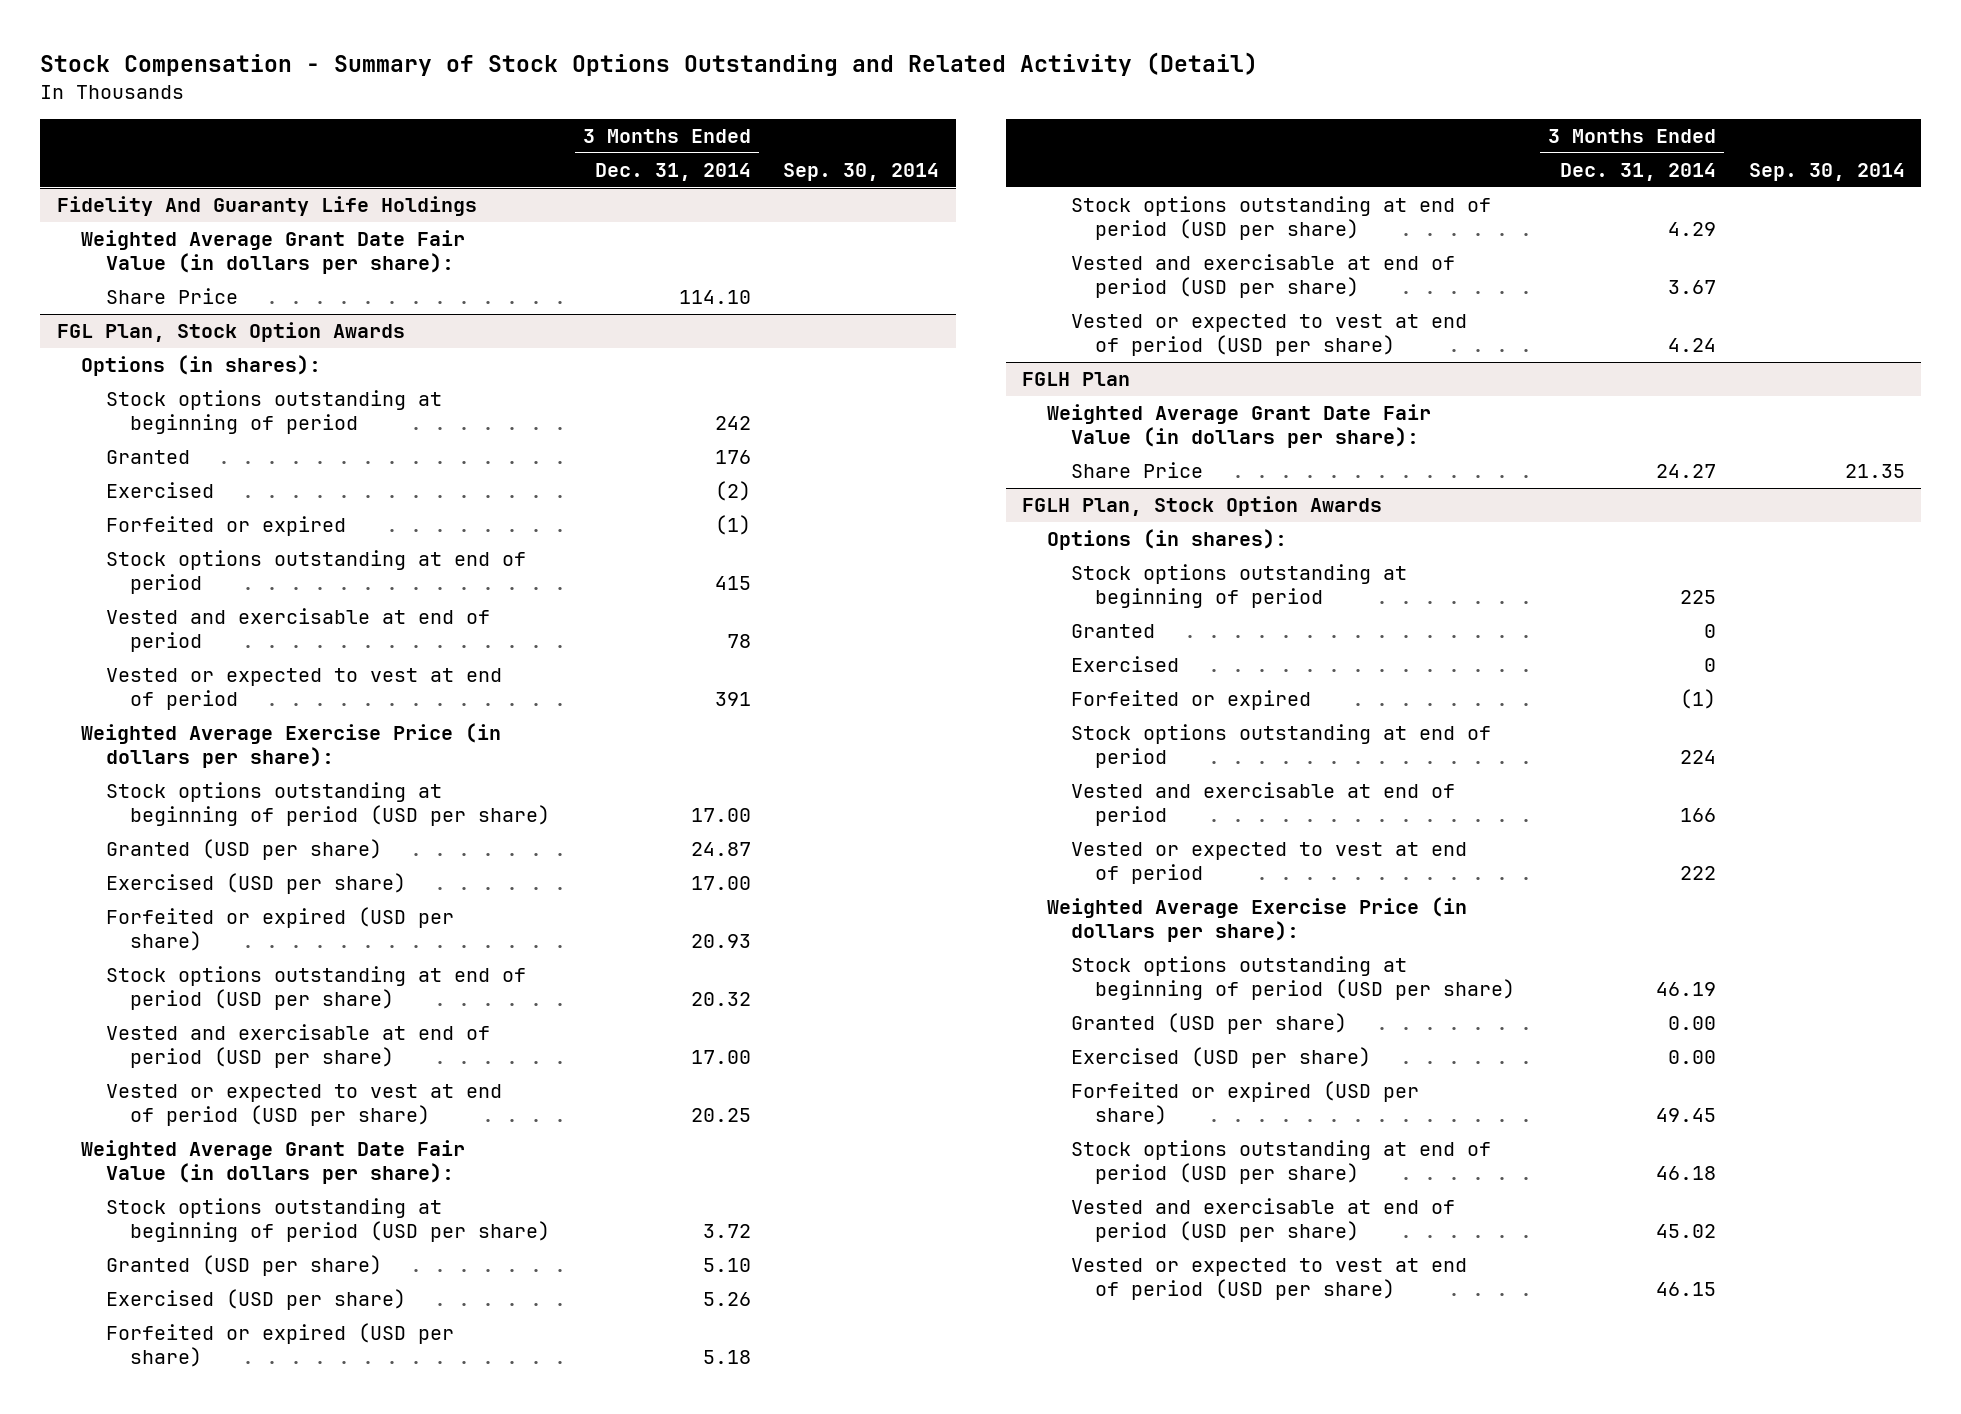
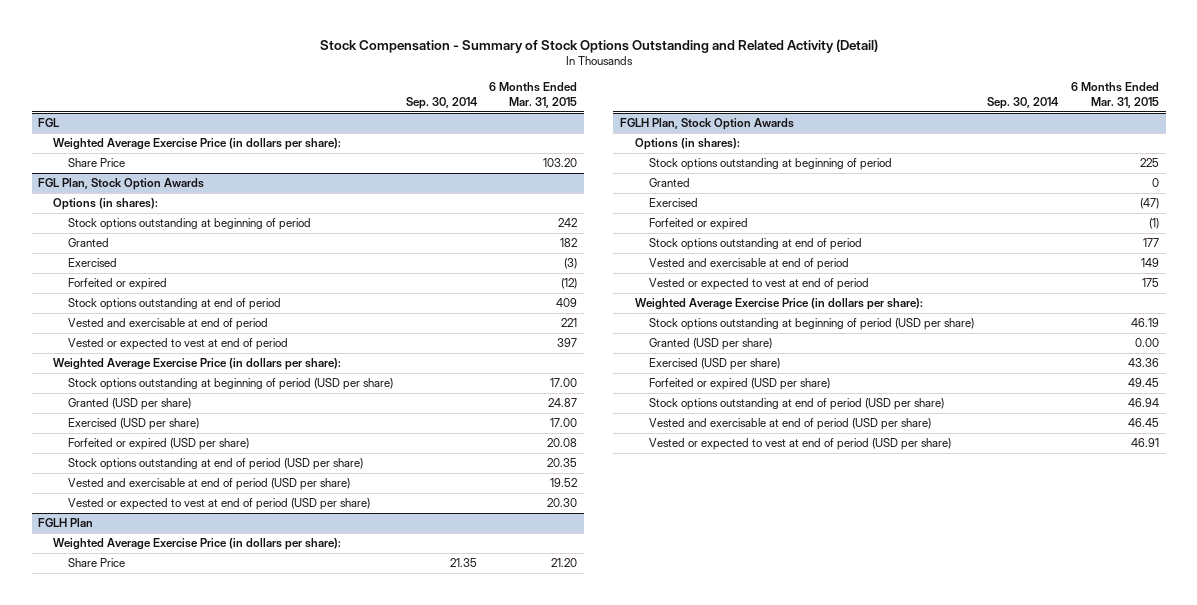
- | 3 Months Ended Dec. 31, 2014 | Sep. 30, 2014
+ | Sep. 30, 2014 | 6 Months Ended Mar. 31, 2015
- Fidelity And Guaranty Life Holdings
- Weighted Average Grant Date Fair Value (in dollars per share):
+ FGL
+ Weighted Average Exercise Price (in dollars per share):
@ FGL Plan, Stock Option Awards
- Weighted Average Grant Date Fair Value (in dollars per share):
- Stock options outstanding at beginning of period (USD per share) | 3.72 |
- Granted (USD per share) | 5.10 |
- Exercised (USD per share) | 5.26 |
- Forfeited or expired (USD per share) | 5.18 |
- Stock options outstanding at end of period (USD per share) | 4.29 |
- Vested and exercisable at end of period (USD per share) | 3.67 |
- Vested or expected to vest at end of period (USD per share) | 4.24 |
@ FGLH Plan
- Weighted Average Grant Date Fair Value (in dollars per share):
+ Weighted Average Exercise Price (in dollars per share):

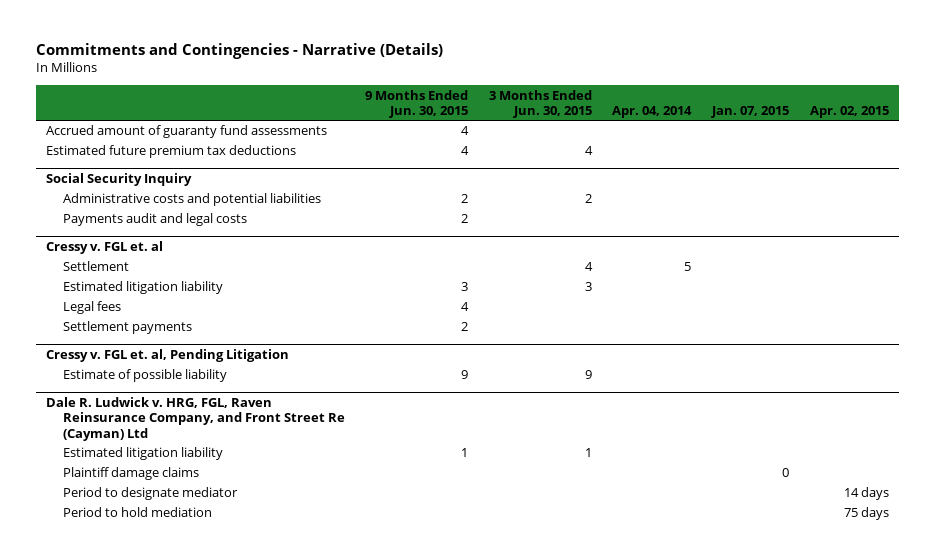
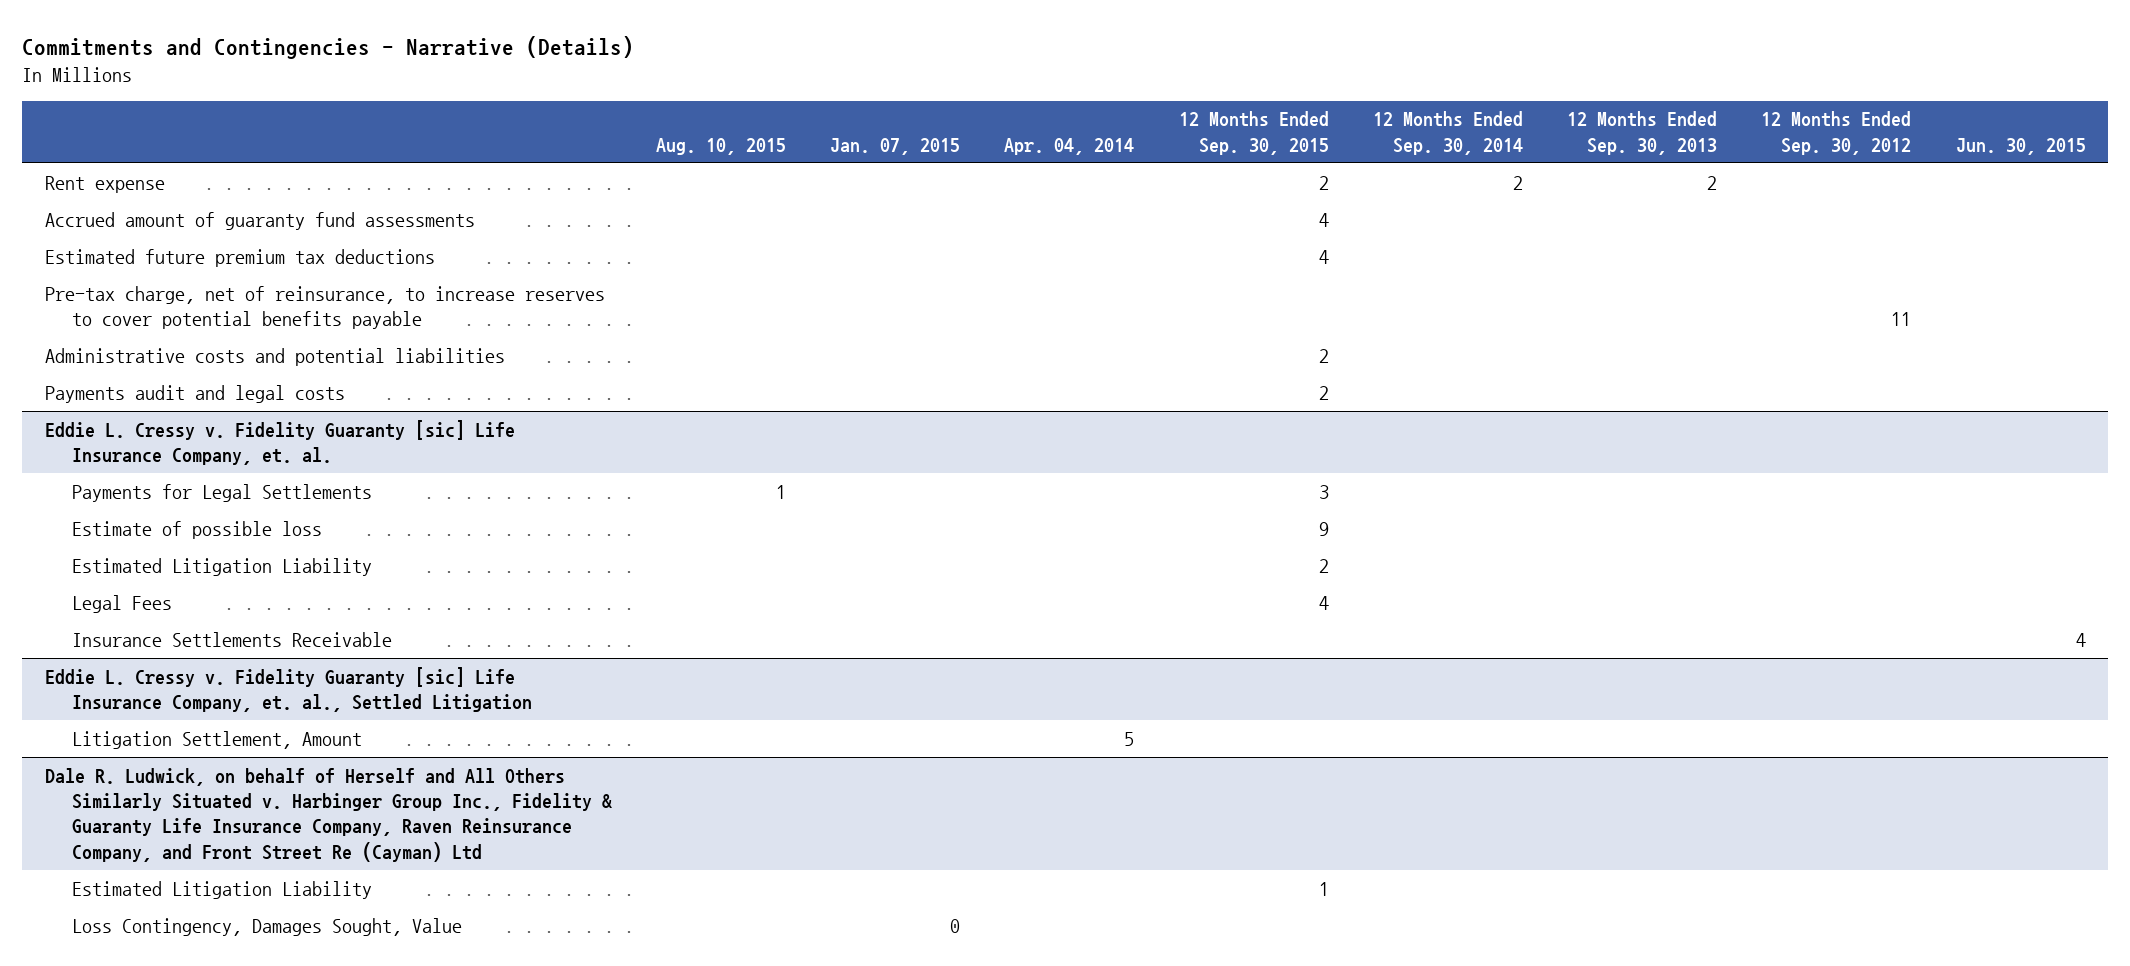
- | 9 Months Ended Jun. 30, 2015 | 3 Months Ended Jun. 30, 2015 | Apr. 04, 2014 | Jan. 07, 2015 | Apr. 02, 2015
+ | Aug. 10, 2015 | Jan. 07, 2015 | Apr. 04, 2014 | 12 Months Ended Sep. 30, 2015 | 12 Months Ended Sep. 30, 2014 | 12 Months Ended Sep. 30, 2013 | 12 Months Ended Sep. 30, 2012 | Jun. 30, 2015
+ Rent expense | | | | 2 | 2 | 2 | |
- Social Security Inquiry
- Administrative costs and potential liabilities | 2 | 2 | | |
- Payments audit and legal costs | 2 | | | |
- Cressy v. FGL et. al
- Settlement | | 4 | 5 | |
- Estimated litigation liability | 3 | 3 | | |
- Legal fees | 4 | | | |
- Settlement payments | 2 | | | |
- Cressy v. FGL et. al, Pending Litigation
- Estimate of possible liability | 9 | 9 | | |
- Dale R. Ludwick v. HRG, FGL, Raven Reinsurance Company, and Front Street Re (Cayman) Ltd
- Estimated litigation liability | 1 | 1 | | |
- Plaintiff damage claims | | | | 0 |
- Period to designate mediator | | | | | 14 days
- Period to hold mediation | | | | | 75 days
+ Pre-tax charge, net of reinsurance, to increase reserves to cover potential benefits payable | | | | | | | 11 |
+ Administrative costs and potential liabilities | | | | 2 | | | |
+ Payments audit and legal costs | | | | 2 | | | |
+ Eddie L. Cressy v. Fidelity Guaranty [sic] Life Insurance Company, et. al.
+ Payments for Legal Settlements | 1 | | | 3 | | | |
+ Estimate of possible loss | | | | 9 | | | |
+ Estimated Litigation Liability | | | | 2 | | | |
+ Legal Fees | | | | 4 | | | |
+ Insurance Settlements Receivable | | | | | | | | 4
+ Eddie L. Cressy v. Fidelity Guaranty [sic] Life Insurance Company, et. al., Settled Litigation
+ Litigation Settlement, Amount | | | 5 | | | | |
+ Dale R. Ludwick, on behalf of Herself and All Others Similarly Situated v. Harbinger Group Inc., Fidelity & Guaranty Life Insurance Company, Raven Reinsurance Company, and Front Street Re (Cayman) Ltd
+ Estimated Litigation Liability | | | | 1 | | | |
+ Loss Contingency, Damages Sought, Value | | 0 | | | | | |

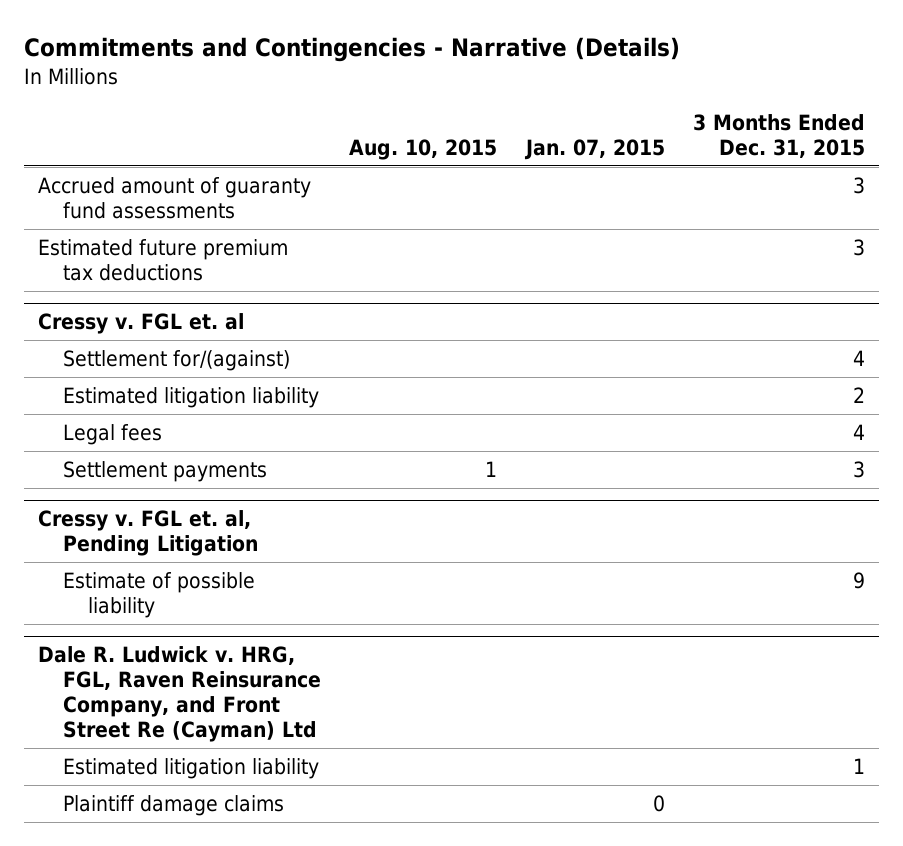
- | Aug. 10, 2015 | Jan. 07, 2015 | Apr. 04, 2014 | 12 Months Ended Sep. 30, 2015 | 12 Months Ended Sep. 30, 2014 | 12 Months Ended Sep. 30, 2013 | 12 Months Ended Sep. 30, 2012 | Jun. 30, 2015
+ | Aug. 10, 2015 | Jan. 07, 2015 | 3 Months Ended Dec. 31, 2015
- Rent expense | | | | 2 | 2 | 2 | |
- Pre-tax charge, net of reinsurance, to increase reserves to cover potential benefits payable | | | | | | | 11 |
- Administrative costs and potential liabilities | | | | 2 | | | |
- Payments audit and legal costs | | | | 2 | | | |
- Eddie L. Cressy v. Fidelity Guaranty [sic] Life Insurance Company, et. al.
- Payments for Legal Settlements | 1 | | | 3 | | | |
- Estimate of possible loss | | | | 9 | | | |
- Estimated Litigation Liability | | | | 2 | | | |
- Legal Fees | | | | 4 | | | |
- Insurance Settlements Receivable | | | | | | | | 4
- Eddie L. Cressy v. Fidelity Guaranty [sic] Life Insurance Company, et. al., Settled Litigation
- Litigation Settlement, Amount | | | 5 | | | | |
- Dale R. Ludwick, on behalf of Herself and All Others Similarly Situated v. Harbinger Group Inc., Fidelity & Guaranty Life Insurance Company, Raven Reinsurance Company, and Front Street Re (Cayman) Ltd
- Estimated Litigation Liability | | | | 1 | | | |
- Loss Contingency, Damages Sought, Value | | 0 | | | | | |
+ Cressy v. FGL et. al
+ Settlement for/(against) | | | 4
+ Estimated litigation liability | | | 2
+ Legal fees | | | 4
+ Settlement payments | 1 | | 3
+ Cressy v. FGL et. al, Pending Litigation
+ Estimate of possible liability | | | 9
+ Dale R. Ludwick v. HRG, FGL, Raven Reinsurance Company, and Front Street Re (Cayman) Ltd
+ Estimated litigation liability | | | 1
+ Plaintiff damage claims | | 0 |

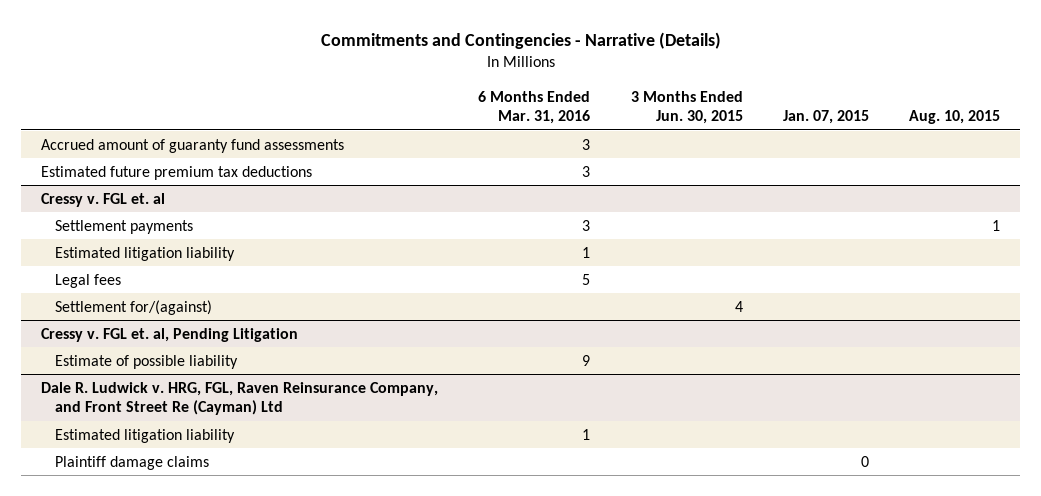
- | Aug. 10, 2015 | Jan. 07, 2015 | 3 Months Ended Dec. 31, 2015
+ | 6 Months Ended Mar. 31, 2016 | 3 Months Ended Jun. 30, 2015 | Jan. 07, 2015 | Aug. 10, 2015
@ Cressy v. FGL et. al
moved up: Settlement payments | 3 | | | 1
moved down: Settlement for/(against) | | 4 | |

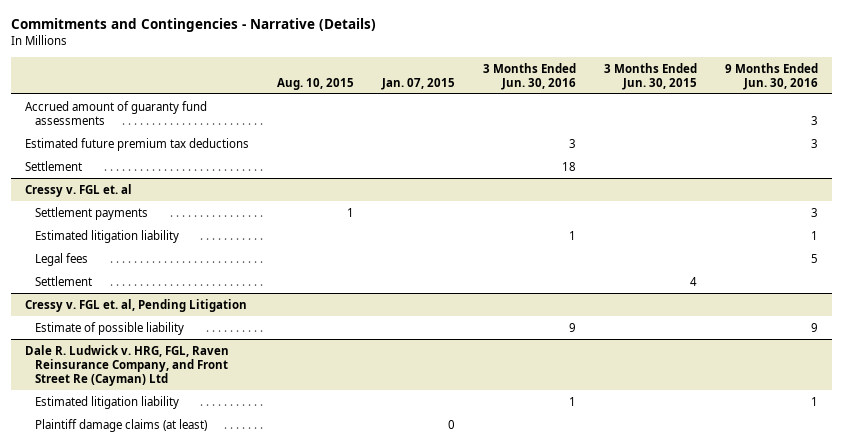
- | 6 Months Ended Mar. 31, 2016 | 3 Months Ended Jun. 30, 2015 | Jan. 07, 2015 | Aug. 10, 2015
+ | Aug. 10, 2015 | Jan. 07, 2015 | 3 Months Ended Jun. 30, 2016 | 3 Months Ended Jun. 30, 2015 | 9 Months Ended Jun. 30, 2016
+ Settlement | | | 18 | |
@ Cressy v. FGL et. al
- Settlement for/(against) | | 4 | |
+ Settlement | | | | 4 |
@ Dale R. Ludwick v. HRG, FGL, Raven Reinsurance Company, and Front Street Re (Cayman) Ltd
- Plaintiff damage claims | | | 0 |
+ Plaintiff damage claims (at least) | | 0 | | |

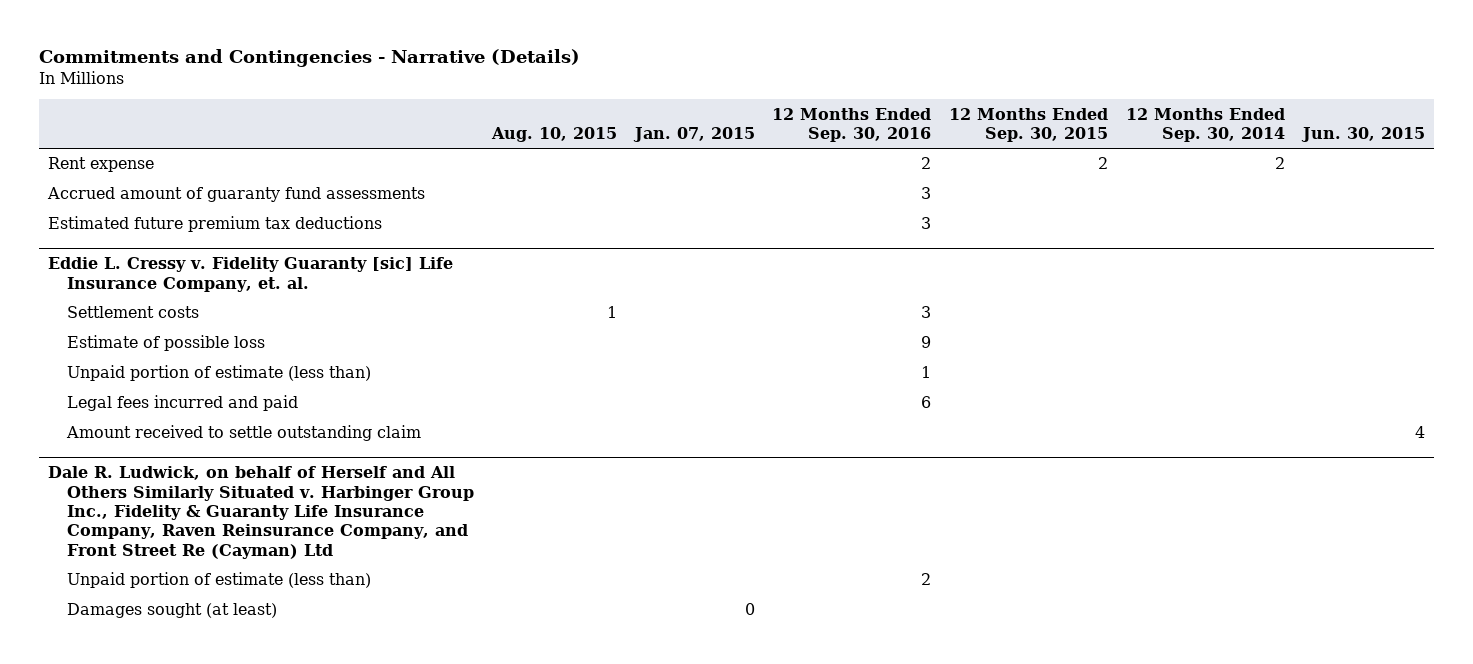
- | Aug. 10, 2015 | Jan. 07, 2015 | 3 Months Ended Jun. 30, 2016 | 3 Months Ended Jun. 30, 2015 | 9 Months Ended Jun. 30, 2016
+ | Aug. 10, 2015 | Jan. 07, 2015 | 12 Months Ended Sep. 30, 2016 | 12 Months Ended Sep. 30, 2015 | 12 Months Ended Sep. 30, 2014 | Jun. 30, 2015
+ Rent expense | | | 2 | 2 | 2 |
- Settlement | | | 18 | |
- Cressy v. FGL et. al
- Settlement payments | 1 | | | | 3
- Estimated litigation liability | | | 1 | | 1
- Legal fees | | | | | 5
- Settlement | | | | 4 |
- Cressy v. FGL et. al, Pending Litigation
- Estimate of possible liability | | | 9 | | 9
- Dale R. Ludwick v. HRG, FGL, Raven Reinsurance Company, and Front Street Re (Cayman) Ltd
- Estimated litigation liability | | | 1 | | 1
- Plaintiff damage claims (at least) | | 0 | | |
+ Eddie L. Cressy v. Fidelity Guaranty [sic] Life Insurance Company, et. al.
+ Settlement costs | 1 | | 3 | | |
+ Estimate of possible loss | | | 9 | | |
+ Unpaid portion of estimate (less than) | | | 1 | | |
+ Legal fees incurred and paid | | | 6 | | |
+ Amount received to settle outstanding claim | | | | | | 4
+ Dale R. Ludwick, on behalf of Herself and All Others Similarly Situated v. Harbinger Group Inc., Fidelity & Guaranty Life Insurance Company, Raven Reinsurance Company, and Front Street Re (Cayman) Ltd
+ Unpaid portion of estimate (less than) | | | 2 | | |
+ Damages sought (at least) | | 0 | | | |

